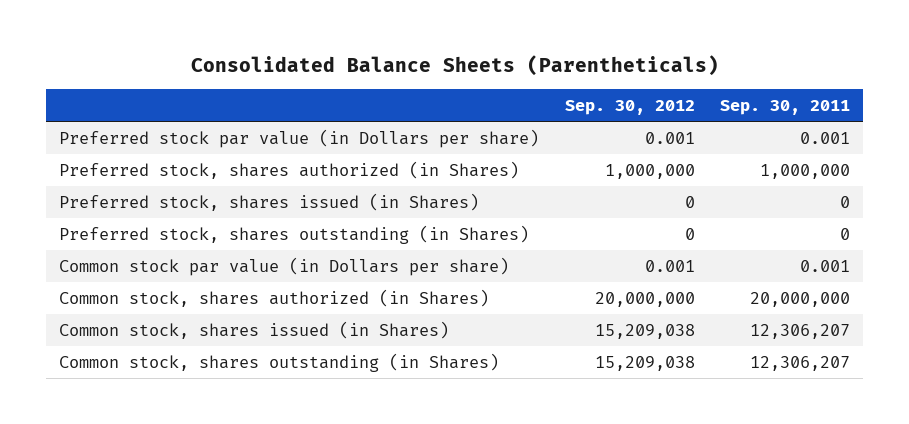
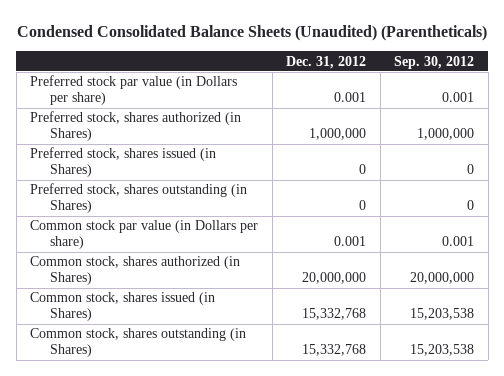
- Consolidated Balance Sheets (Parentheticals)
+ Condensed Consolidated Balance Sheets (Unaudited) (Parentheticals)
- | Sep. 30, 2012 | Sep. 30, 2011
+ | Dec. 31, 2012 | Sep. 30, 2012
- Common stock, shares issued (in Shares) | 15,209,038 | 12,306,207
- Common stock, shares outstanding (in Shares) | 15,209,038 | 12,306,207
+ Common stock, shares issued (in Shares) | 15,332,768 | 15,203,538
+ Common stock, shares outstanding (in Shares) | 15,332,768 | 15,203,538

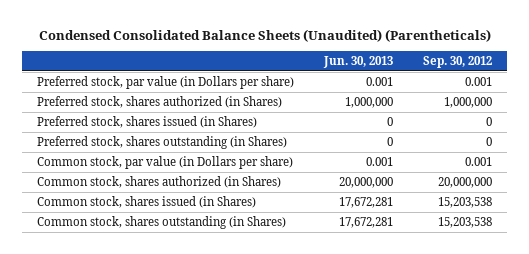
- | Dec. 31, 2012 | Sep. 30, 2012
+ | Jun. 30, 2013 | Sep. 30, 2012
- Preferred stock par value (in Dollars per share) | 0.001 | 0.001
+ Preferred stock, par value (in Dollars per share) | 0.001 | 0.001
- Common stock par value (in Dollars per share) | 0.001 | 0.001
+ Common stock, par value (in Dollars per share) | 0.001 | 0.001

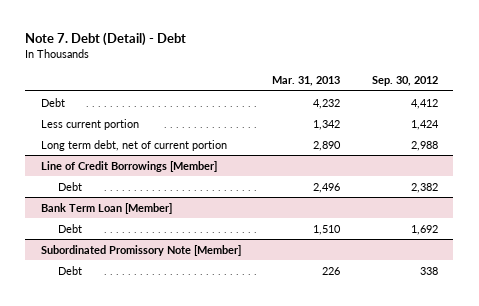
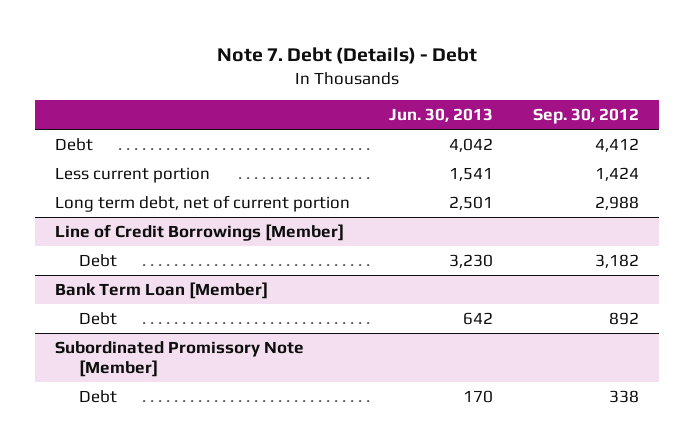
- Note 7. Debt (Detail) - Debt
+ Note 7. Debt (Details) - Debt
- | Mar. 31, 2013 | Sep. 30, 2012
+ | Jun. 30, 2013 | Sep. 30, 2012
@ Line of Credit Borrowings [Member]
- Debt | 2,496 | 2,382
+ Debt | 3,230 | 3,182
@ Bank Term Loan [Member]
- Debt | 1,510 | 1,692
+ Debt | 642 | 892

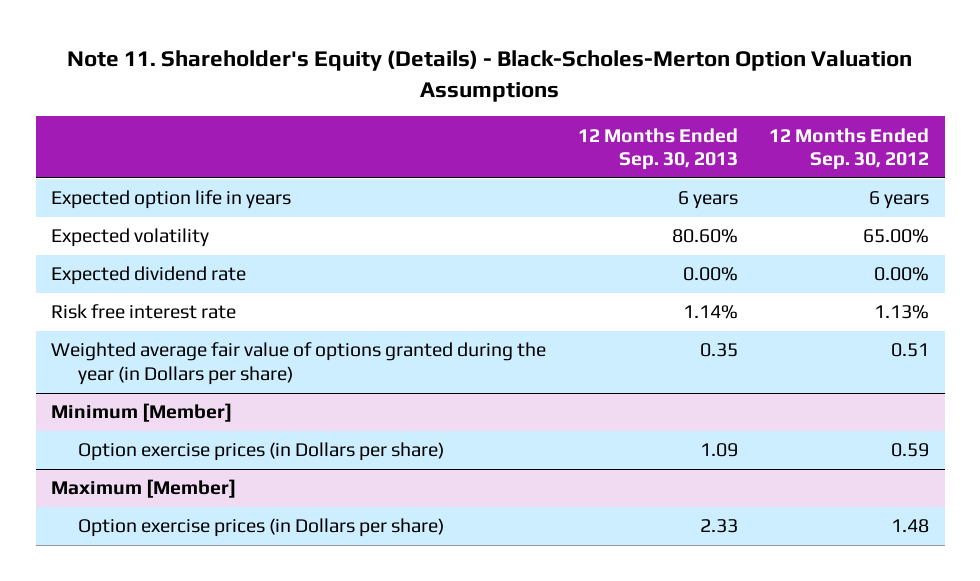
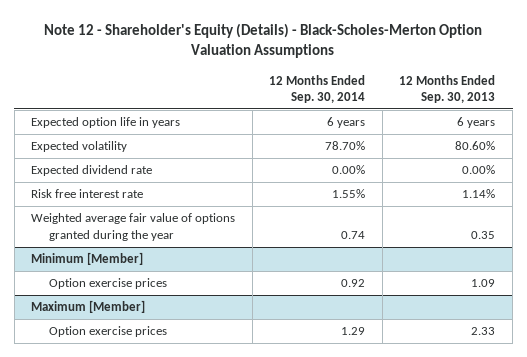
- Note 11. Shareholder's Equity (Details) - Black-Scholes-Merton Option Valuation Assumptions
+ Note 12 - Shareholder's Equity (Details) - Black-Scholes-Merton Option Valuation Assumptions
- | 12 Months Ended Sep. 30, 2013 | 12 Months Ended Sep. 30, 2012
+ | 12 Months Ended Sep. 30, 2014 | 12 Months Ended Sep. 30, 2013
- Weighted average fair value of options granted during the year (in Dollars per share) | 0.35 | 0.51
+ Weighted average fair value of options granted during the year | 0.74 | 0.35
@ Minimum [Member]
- Option exercise prices (in Dollars per share) | 1.09 | 0.59
+ Option exercise prices | 0.92 | 1.09
@ Maximum [Member]
- Option exercise prices (in Dollars per share) | 2.33 | 1.48
+ Option exercise prices | 1.29 | 2.33

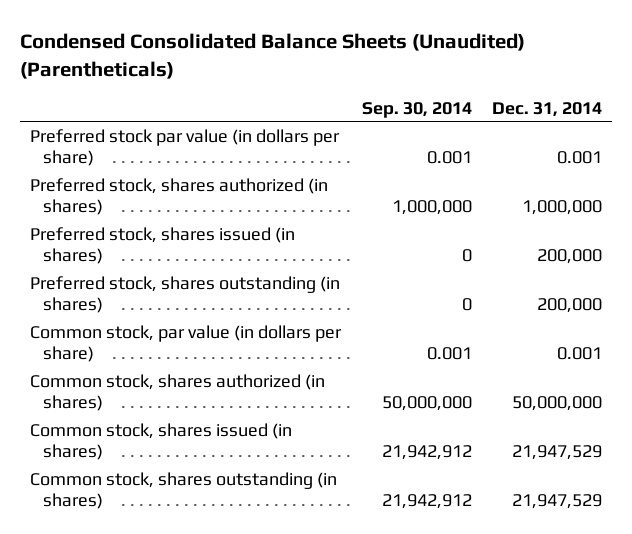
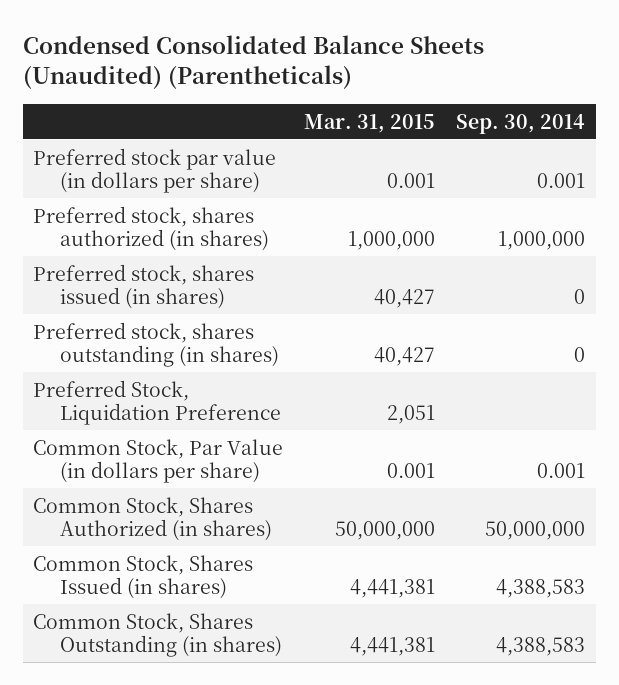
- | Sep. 30, 2014 | Dec. 31, 2014
+ | Mar. 31, 2015 | Sep. 30, 2014
- Common stock, par value (in dollars per share) | 0.001 | 0.001
- Common stock, shares authorized (in shares) | 50,000,000 | 50,000,000
- Common stock, shares issued (in shares) | 21,942,912 | 21,947,529
- Common stock, shares outstanding (in shares) | 21,942,912 | 21,947,529
+ Preferred Stock, Liquidation Preference | 2,051 |
+ Common Stock, Par Value (in dollars per share) | 0.001 | 0.001
+ Common Stock, Shares Authorized (in shares) | 50,000,000 | 50,000,000
+ Common Stock, Shares Issued (in shares) | 4,441,381 | 4,388,583
+ Common Stock, Shares Outstanding (in shares) | 4,441,381 | 4,388,583

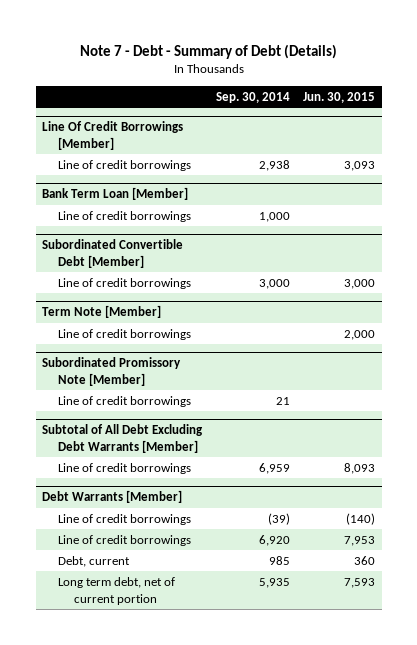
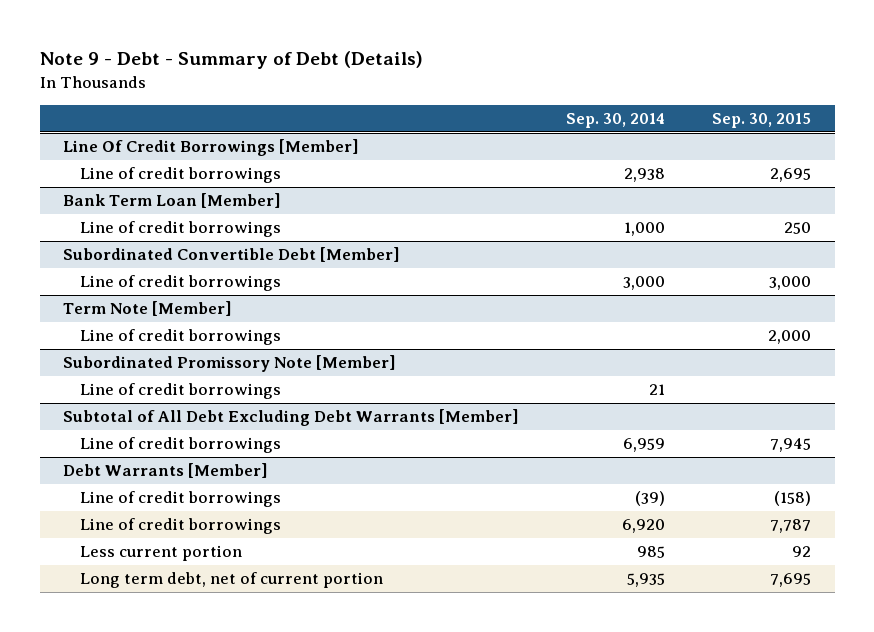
- Note 7 - Debt - Summary of Debt (Details)
+ Note 9 - Debt - Summary of Debt (Details)
- | Sep. 30, 2014 | Jun. 30, 2015
+ | Sep. 30, 2014 | Sep. 30, 2015
@ Debt Warrants [Member]
- Debt, current | 985 | 360
+ Less current portion | 985 | 92

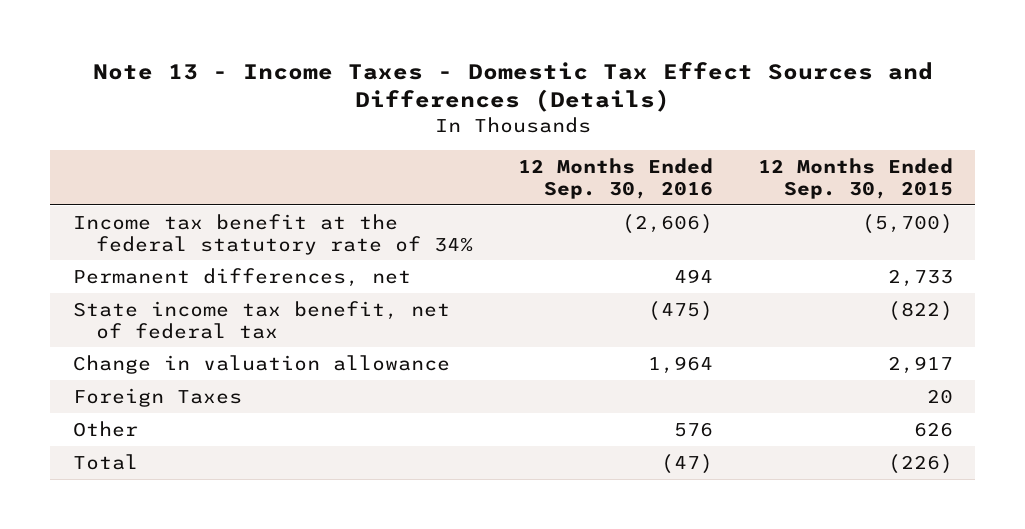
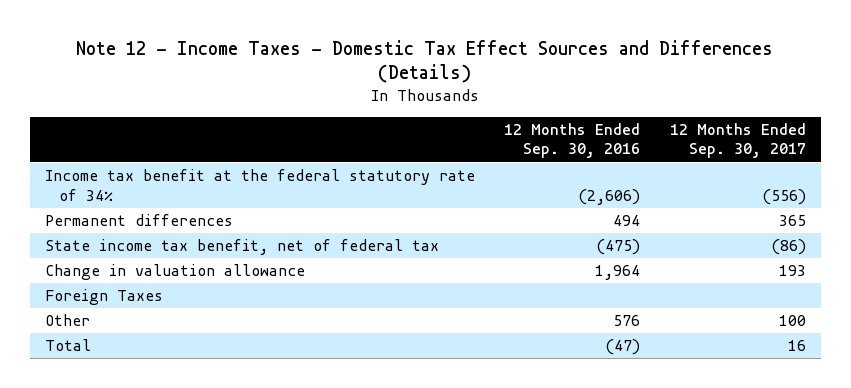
- Note 13 - Income Taxes - Domestic Tax Effect Sources and Differences (Details)
+ Note 12 - Income Taxes - Domestic Tax Effect Sources and Differences (Details)
- | 12 Months Ended Sep. 30, 2016 | 12 Months Ended Sep. 30, 2015
+ | 12 Months Ended Sep. 30, 2016 | 12 Months Ended Sep. 30, 2017
- Permanent differences, net | 494 | 2,733
+ Permanent differences | 494 | 365

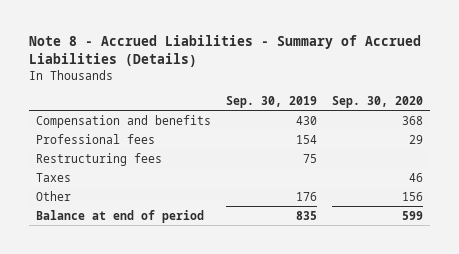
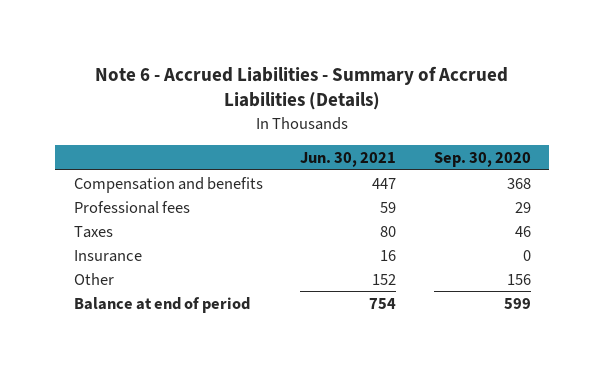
- Note 8 - Accrued Liabilities - Summary of Accrued Liabilities (Details)
+ Note 6 - Accrued Liabilities - Summary of Accrued Liabilities (Details)
- | Sep. 30, 2019 | Sep. 30, 2020
+ | Jun. 30, 2021 | Sep. 30, 2020
- Restructuring fees | 75 |
+ Insurance | 16 | 0

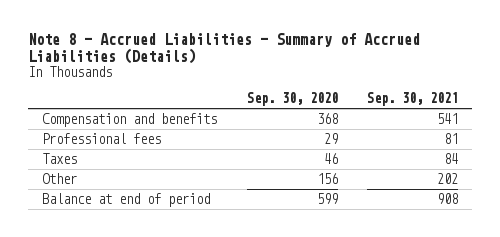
- Note 6 - Accrued Liabilities - Summary of Accrued Liabilities (Details)
+ Note 8 - Accrued Liabilities - Summary of Accrued Liabilities (Details)
- | Jun. 30, 2021 | Sep. 30, 2020
+ | Sep. 30, 2020 | Sep. 30, 2021
- Insurance | 16 | 0

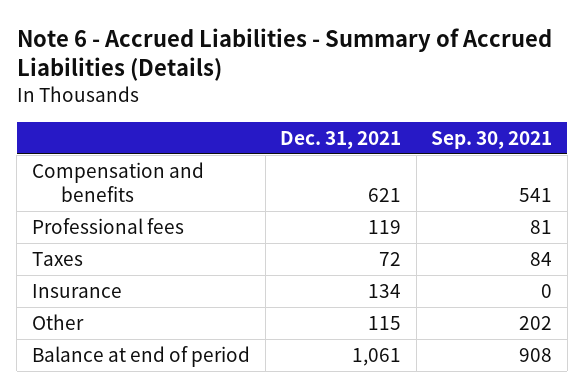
- Note 8 - Accrued Liabilities - Summary of Accrued Liabilities (Details)
+ Note 6 - Accrued Liabilities - Summary of Accrued Liabilities (Details)
- | Sep. 30, 2020 | Sep. 30, 2021
+ | Dec. 31, 2021 | Sep. 30, 2021
+ Insurance | 134 | 0

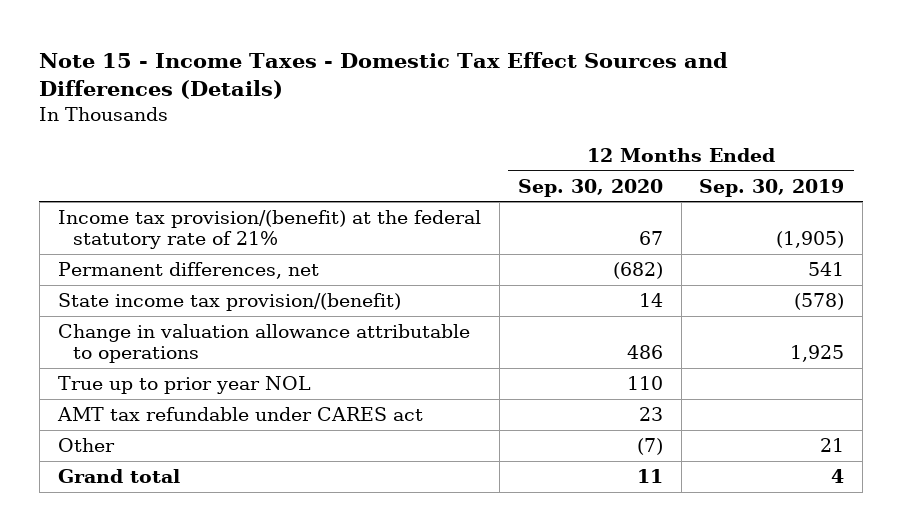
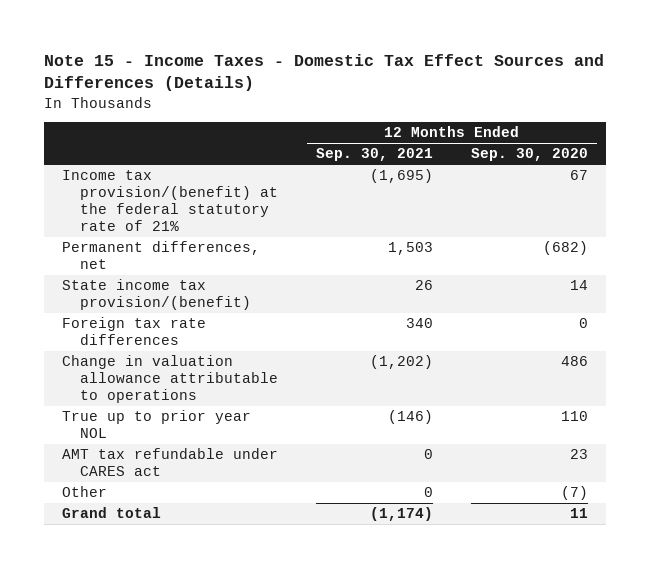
- | 12 Months Ended Sep. 30, 2020 | 12 Months Ended Sep. 30, 2019
+ | 12 Months Ended Sep. 30, 2021 | 12 Months Ended Sep. 30, 2020
+ Foreign tax rate differences | 340 | 0

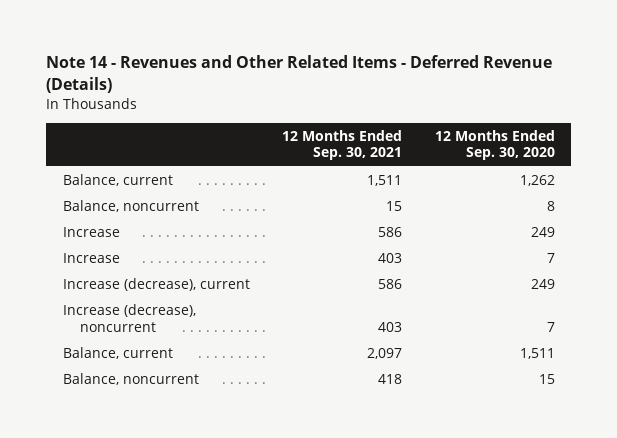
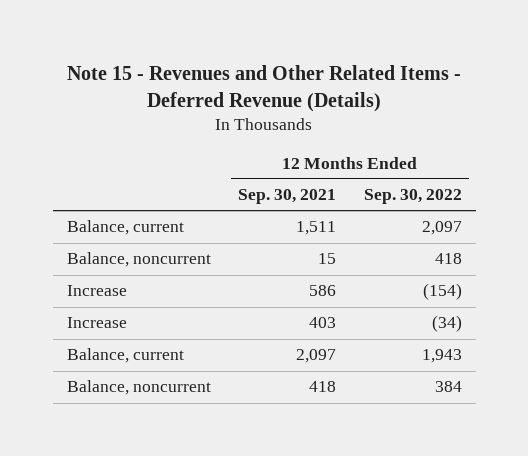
- Note 14 - Revenues and Other Related Items - Deferred Revenue (Details)
+ Note 15 - Revenues and Other Related Items - Deferred Revenue (Details)
- | 12 Months Ended Sep. 30, 2021 | 12 Months Ended Sep. 30, 2020
+ | 12 Months Ended Sep. 30, 2021 | 12 Months Ended Sep. 30, 2022
- Increase (decrease), current | 586 | 249
- Increase (decrease), noncurrent | 403 | 7

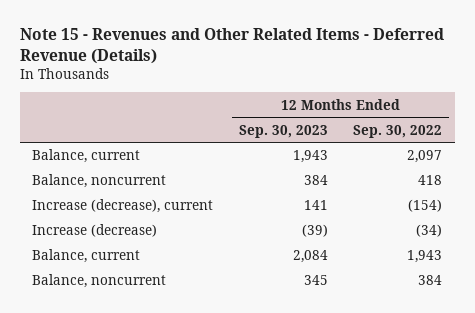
- | 12 Months Ended Sep. 30, 2021 | 12 Months Ended Sep. 30, 2022
+ | 12 Months Ended Sep. 30, 2023 | 12 Months Ended Sep. 30, 2022
- Increase | 586 | (154)
- Increase | 403 | (34)
+ Increase (decrease), current | 141 | (154)
+ Increase (decrease) | (39) | (34)

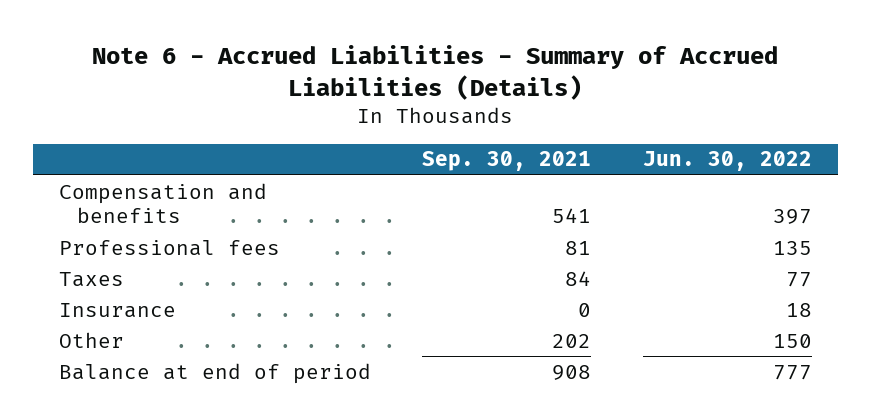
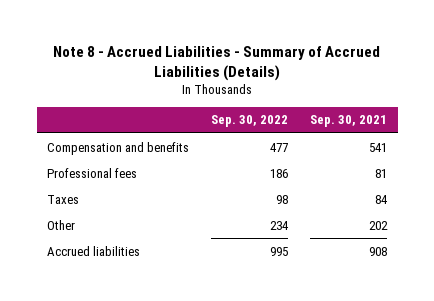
- Note 6 - Accrued Liabilities - Summary of Accrued Liabilities (Details)
+ Note 8 - Accrued Liabilities - Summary of Accrued Liabilities (Details)
- | Sep. 30, 2021 | Jun. 30, 2022
+ | Sep. 30, 2022 | Sep. 30, 2021
- Insurance | 0 | 18
- Balance at end of period | 908 | 777
+ Accrued liabilities | 995 | 908

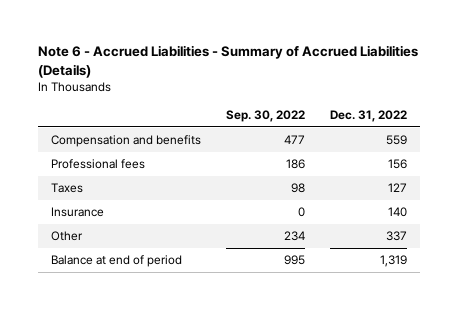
- Note 8 - Accrued Liabilities - Summary of Accrued Liabilities (Details)
+ Note 6 - Accrued Liabilities - Summary of Accrued Liabilities (Details)
- | Sep. 30, 2022 | Sep. 30, 2021
+ | Sep. 30, 2022 | Dec. 31, 2022
+ Insurance | 0 | 140
- Accrued liabilities | 995 | 908
+ Balance at end of period | 995 | 1,319

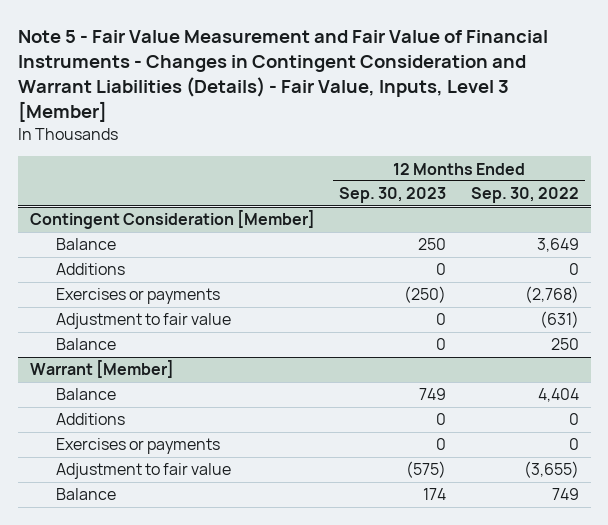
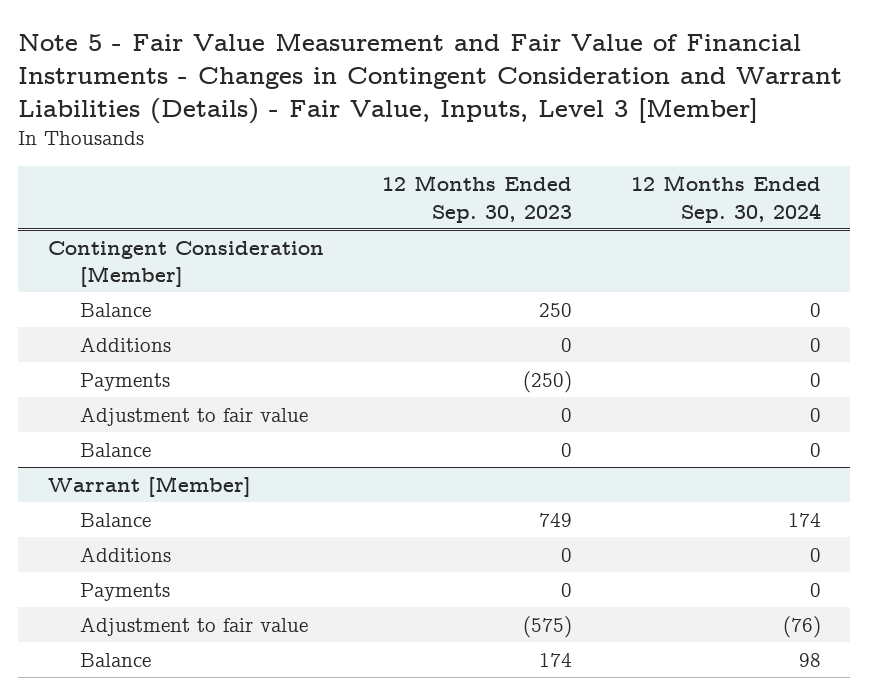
- | 12 Months Ended Sep. 30, 2023 | 12 Months Ended Sep. 30, 2022
+ | 12 Months Ended Sep. 30, 2023 | 12 Months Ended Sep. 30, 2024
@ Contingent Consideration [Member]
- Exercises or payments | (250) | (2,768)
+ Payments | (250) | 0
@ Warrant [Member]
- Exercises or payments | 0 | 0
+ Payments | 0 | 0

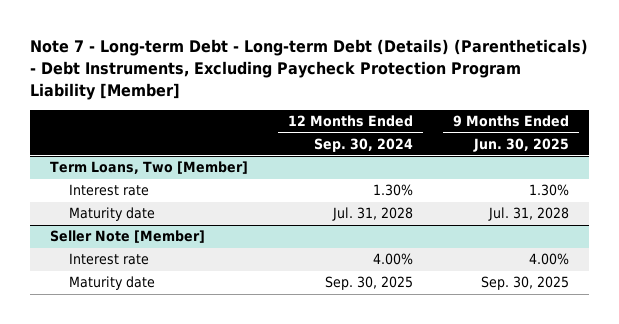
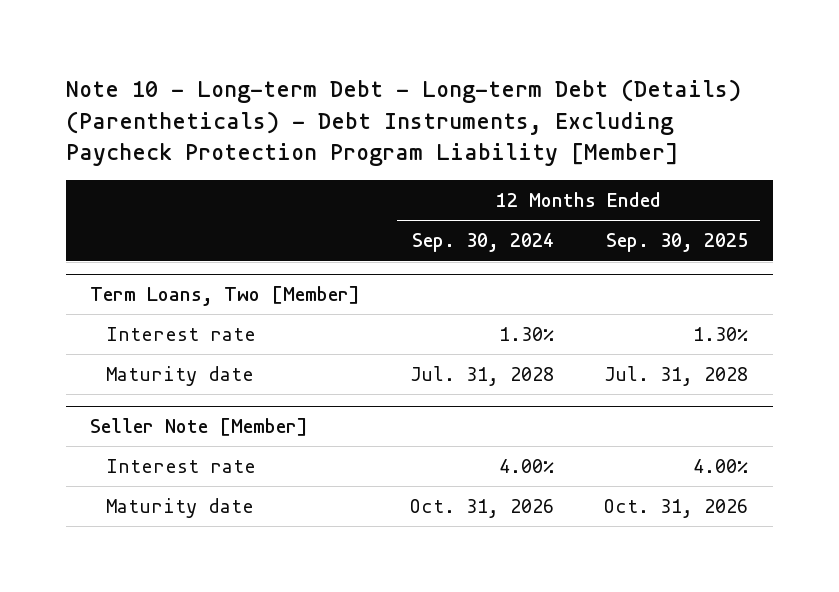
- Note 7 - Long-term Debt - Long-term Debt (Details) (Parentheticals) - Debt Instruments, Excluding Paycheck Protection Program Liability [Member]
+ Note 10 - Long-term Debt - Long-term Debt (Details) (Parentheticals) - Debt Instruments, Excluding Paycheck Protection Program Liability [Member]
- | 12 Months Ended Sep. 30, 2024 | 9 Months Ended Jun. 30, 2025
+ | 12 Months Ended Sep. 30, 2024 | 12 Months Ended Sep. 30, 2025
@ Seller Note [Member]
- Maturity date | Sep. 30, 2025 | Sep. 30, 2025
+ Maturity date | Oct. 31, 2026 | Oct. 31, 2026

